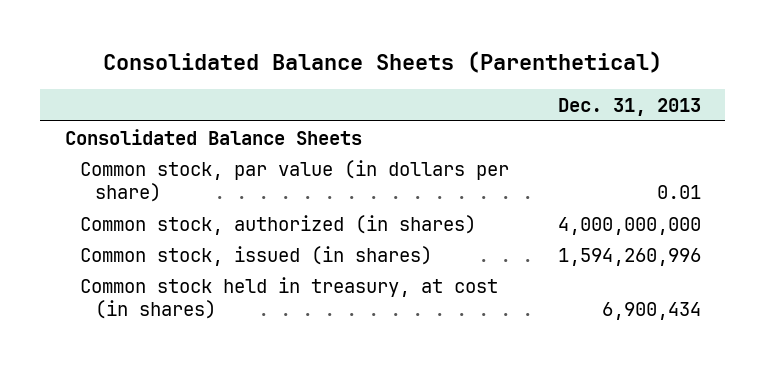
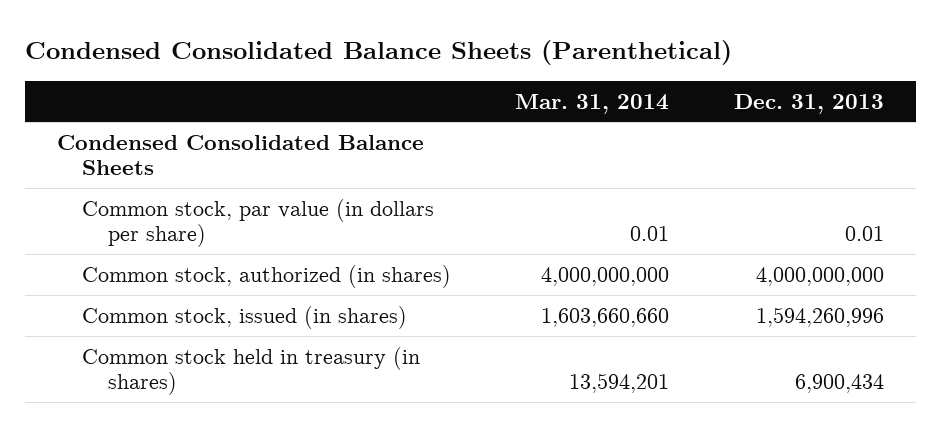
- Consolidated Balance Sheets (Parenthetical)
+ Condensed Consolidated Balance Sheets (Parenthetical)
- | Dec. 31, 2013
+ | Mar. 31, 2014 | Dec. 31, 2013
- Consolidated Balance Sheets
+ Condensed Consolidated Balance Sheets
- Common stock held in treasury, at cost (in shares) | 6,900,434
+ Common stock held in treasury (in shares) | 13,594,201 | 6,900,434

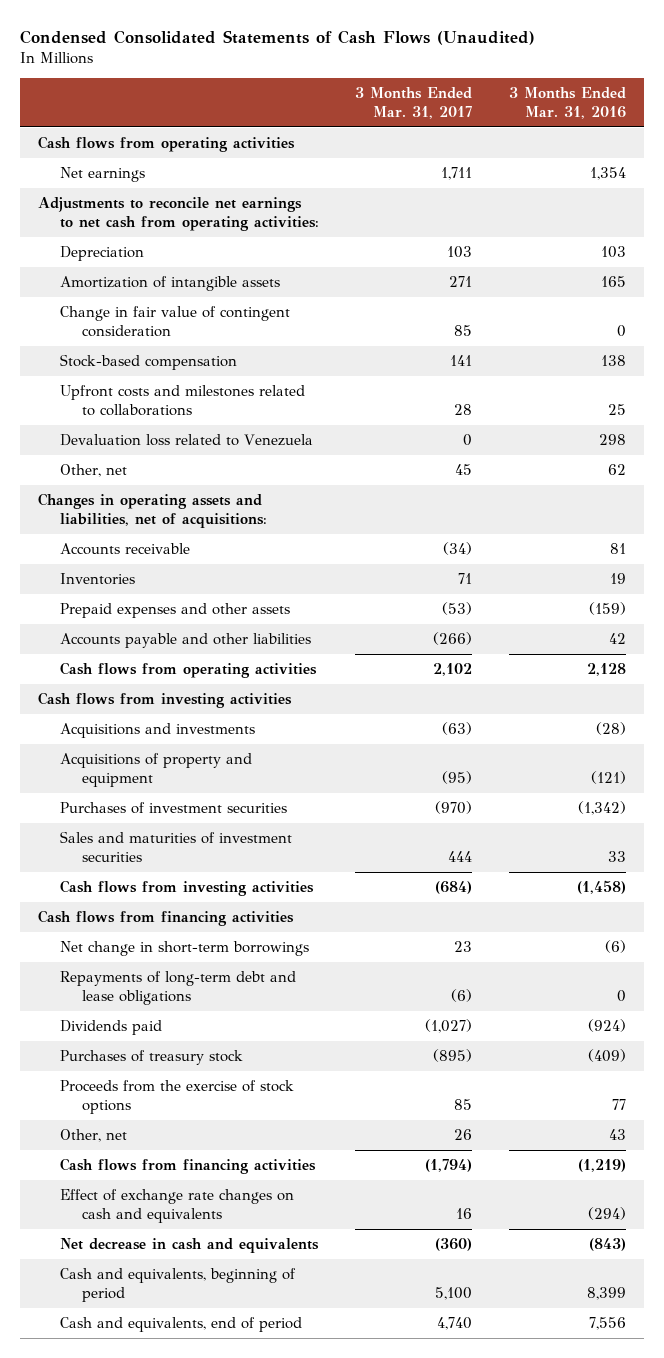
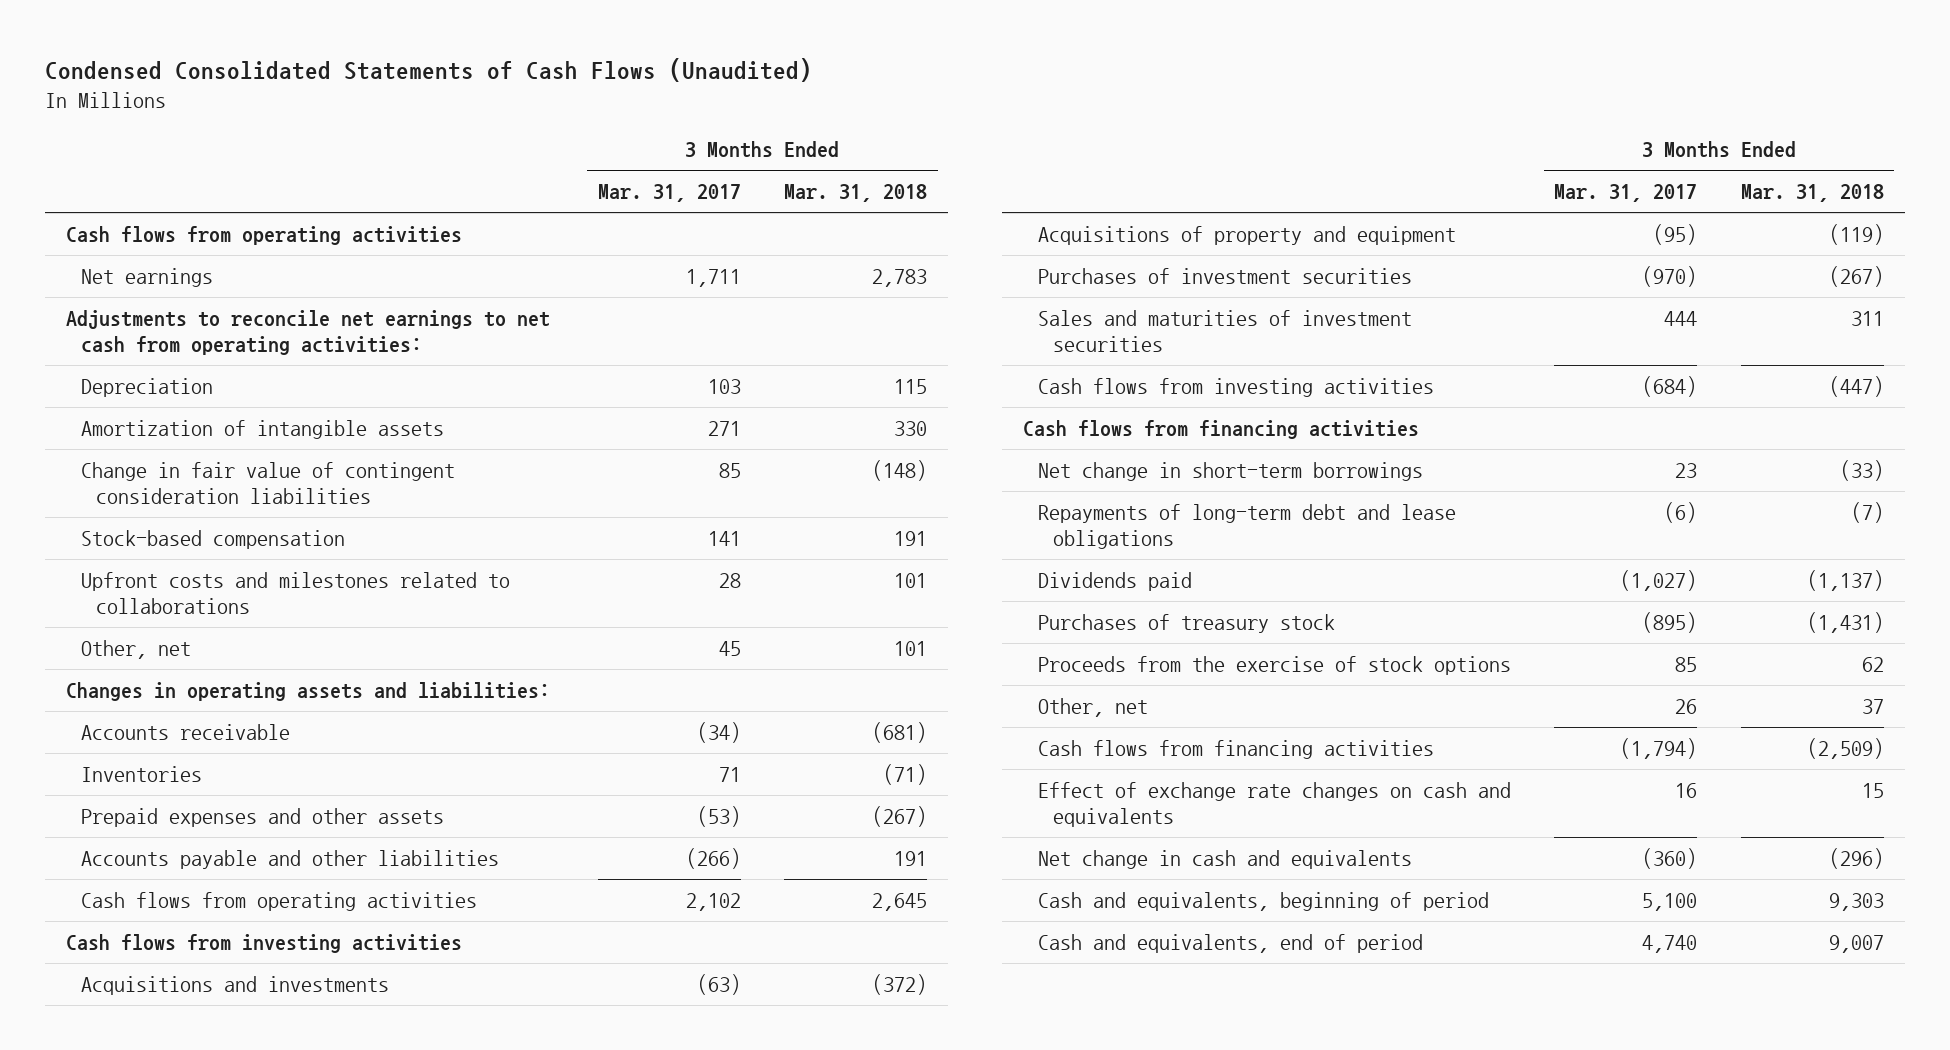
- | 3 Months Ended Mar. 31, 2017 | 3 Months Ended Mar. 31, 2016
+ | 3 Months Ended Mar. 31, 2017 | 3 Months Ended Mar. 31, 2018
- Change in fair value of contingent consideration | 85 | 0
+ Change in fair value of contingent consideration liabilities | 85 | (148)
- Devaluation loss related to Venezuela | 0 | 298
- Changes in operating assets and liabilities, net of acquisitions:
+ Changes in operating assets and liabilities:
- Net decrease in cash and equivalents | (360) | (843)
+ Net change in cash and equivalents | (360) | (296)

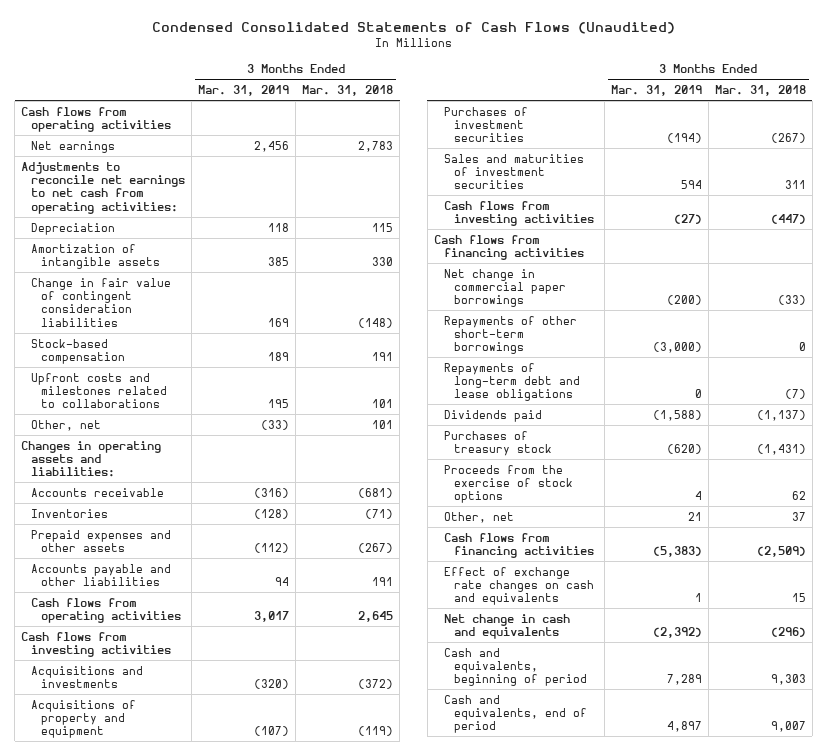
- | 3 Months Ended Mar. 31, 2017 | 3 Months Ended Mar. 31, 2018
+ | 3 Months Ended Mar. 31, 2019 | 3 Months Ended Mar. 31, 2018
- Net change in short-term borrowings | 23 | (33)
+ Net change in commercial paper borrowings | (200) | (33)
+ Repayments of other short-term borrowings | (3,000) | 0

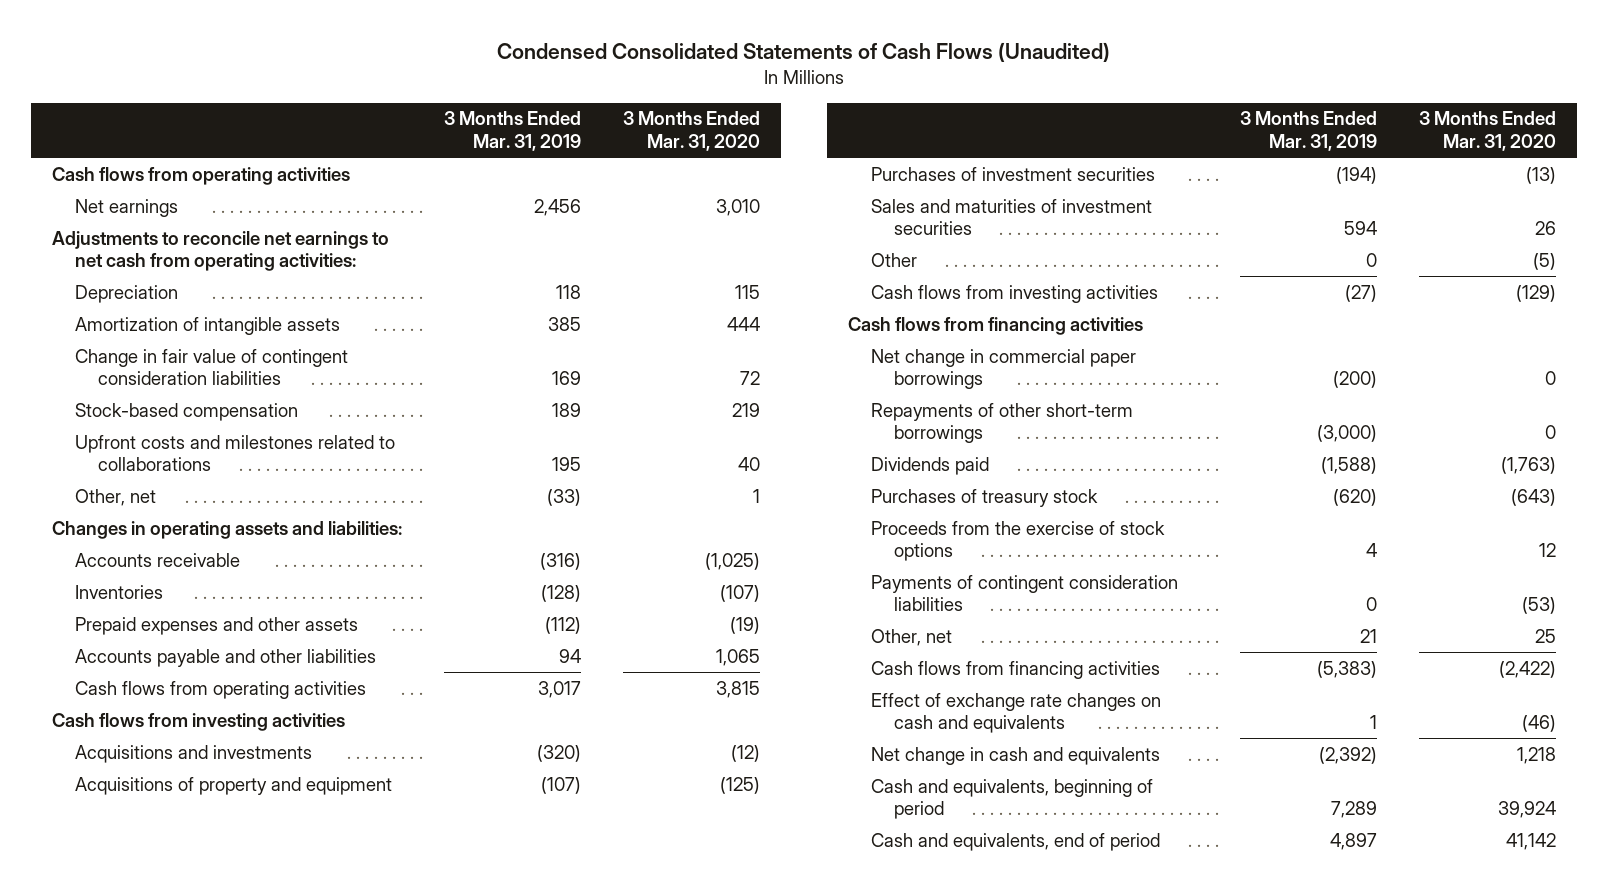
- | 3 Months Ended Mar. 31, 2019 | 3 Months Ended Mar. 31, 2018
+ | 3 Months Ended Mar. 31, 2019 | 3 Months Ended Mar. 31, 2020
+ Other | 0 | (5)
- Repayments of long-term debt and lease obligations | 0 | (7)
+ Payments of contingent consideration liabilities | 0 | (53)

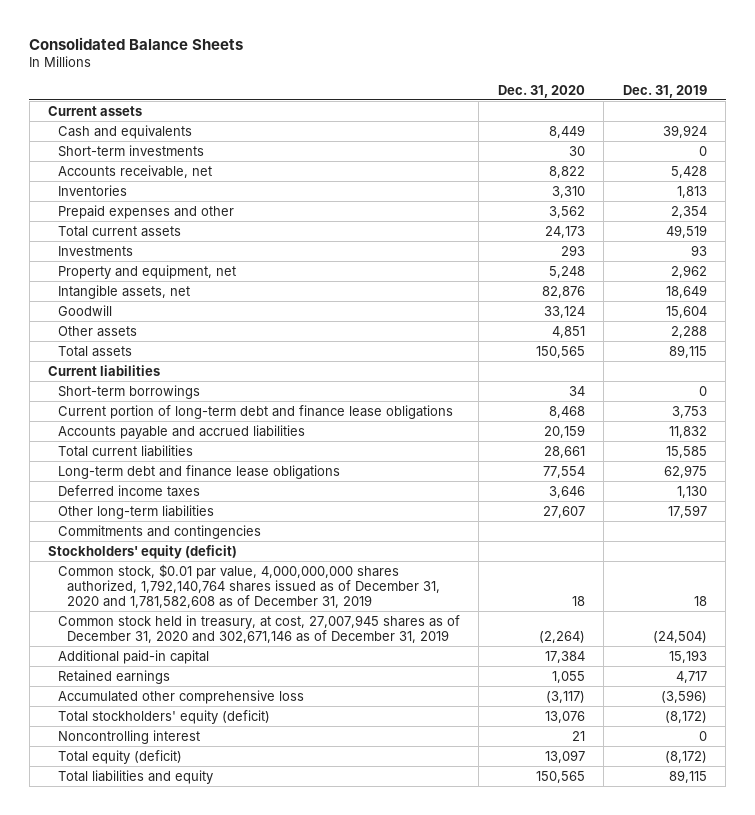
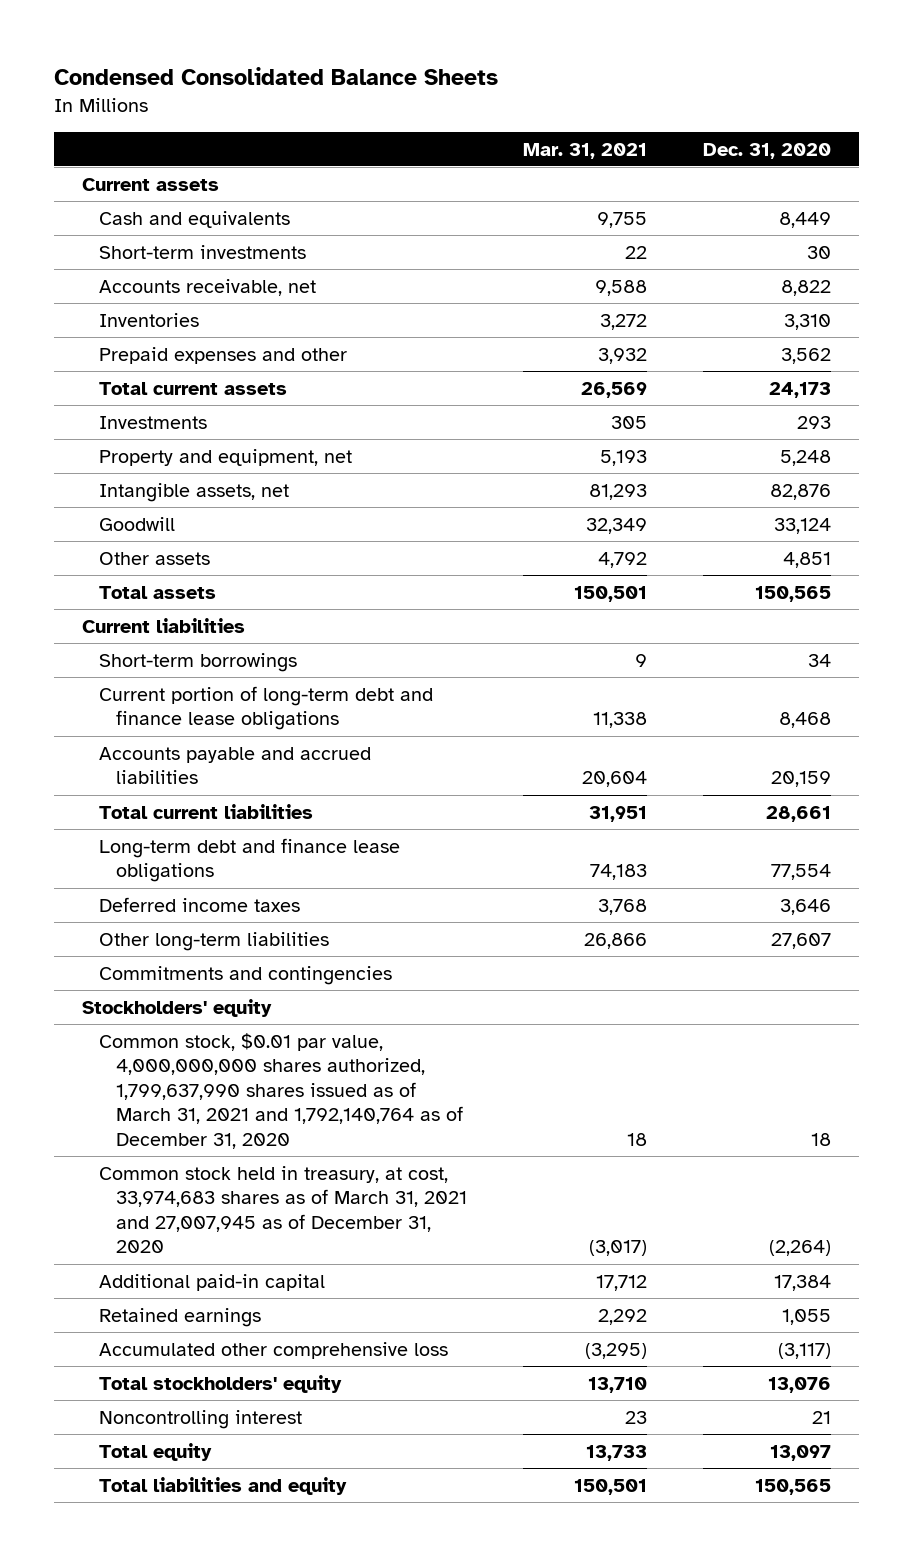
- Consolidated Balance Sheets
+ Condensed Consolidated Balance Sheets
- | Dec. 31, 2020 | Dec. 31, 2019
+ | Mar. 31, 2021 | Dec. 31, 2020
- Stockholders' equity (deficit)
- Common stock, $0.01 par value, 4,000,000,000 shares authorized, 1,792,140,764 shares issued as of December 31, 2020 and 1,781,582,608 as of December 31, 2019 | 18 | 18
- Common stock held in treasury, at cost, 27,007,945 shares as of December 31, 2020 and 302,671,146 as of December 31, 2019 | (2,264) | (24,504)
+ Stockholders' equity
+ Common stock, $0.01 par value, 4,000,000,000 shares authorized, 1,799,637,990 shares issued as of March 31, 2021 and 1,792,140,764 as of December 31, 2020 | 18 | 18
+ Common stock held in treasury, at cost, 33,974,683 shares as of March 31, 2021 and 27,007,945 as of December 31, 2020 | (3,017) | (2,264)
- Total stockholders' equity (deficit) | 13,076 | (8,172)
+ Total stockholders' equity | 13,710 | 13,076
- Total equity (deficit) | 13,097 | (8,172)
+ Total equity | 13,733 | 13,097

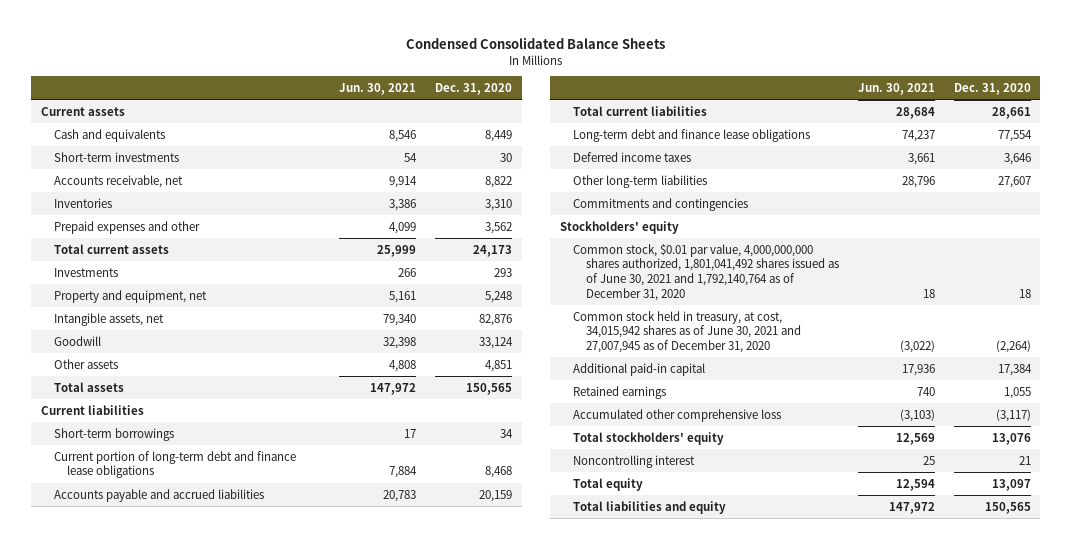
- | Mar. 31, 2021 | Dec. 31, 2020
+ | Jun. 30, 2021 | Dec. 31, 2020
- Common stock, $0.01 par value, 4,000,000,000 shares authorized, 1,799,637,990 shares issued as of March 31, 2021 and 1,792,140,764 as of December 31, 2020 | 18 | 18
- Common stock held in treasury, at cost, 33,974,683 shares as of March 31, 2021 and 27,007,945 as of December 31, 2020 | (3,017) | (2,264)
+ Common stock, $0.01 par value, 4,000,000,000 shares authorized, 1,801,041,492 shares issued as of June 30, 2021 and 1,792,140,764 as of December 31, 2020 | 18 | 18
+ Common stock held in treasury, at cost, 34,015,942 shares as of June 30, 2021 and 27,007,945 as of December 31, 2020 | (3,022) | (2,264)

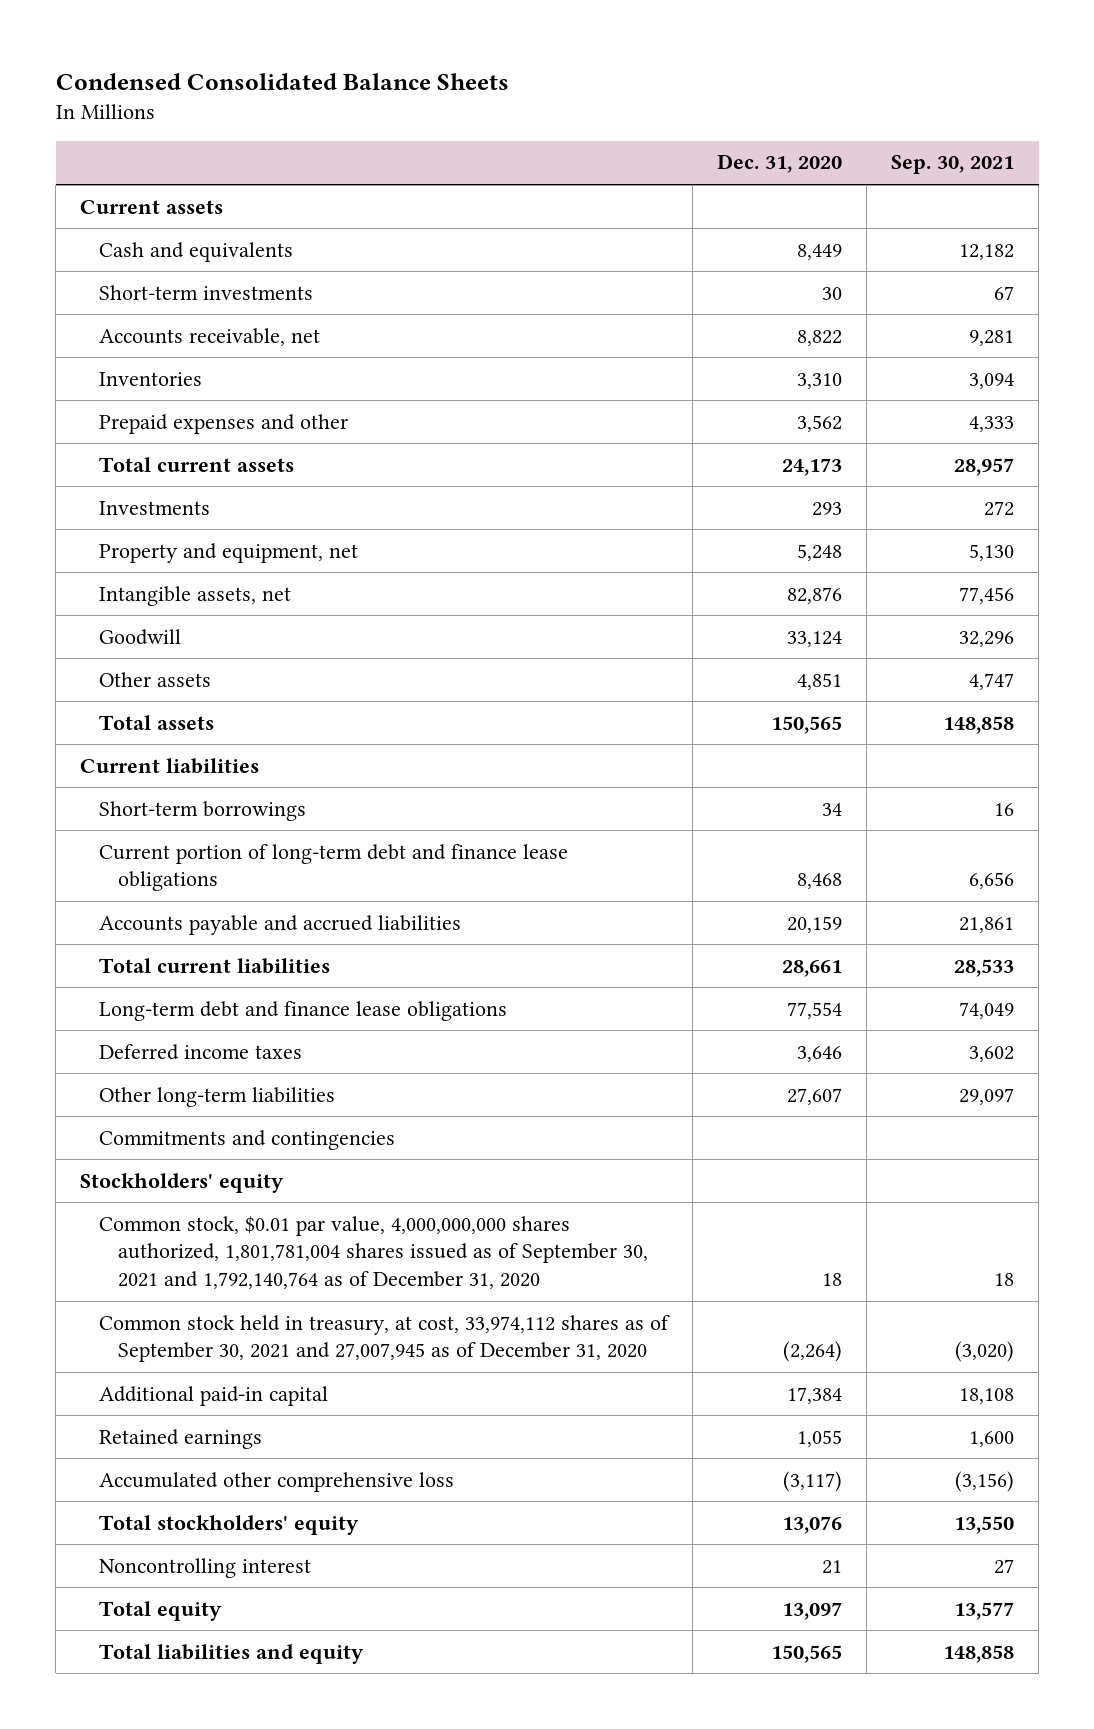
- | Jun. 30, 2021 | Dec. 31, 2020
+ | Dec. 31, 2020 | Sep. 30, 2021
- Common stock, $0.01 par value, 4,000,000,000 shares authorized, 1,801,041,492 shares issued as of June 30, 2021 and 1,792,140,764 as of December 31, 2020 | 18 | 18
- Common stock held in treasury, at cost, 34,015,942 shares as of June 30, 2021 and 27,007,945 as of December 31, 2020 | (3,022) | (2,264)
+ Common stock, $0.01 par value, 4,000,000,000 shares authorized, 1,801,781,004 shares issued as of September 30, 2021 and 1,792,140,764 as of December 31, 2020 | 18 | 18
+ Common stock held in treasury, at cost, 33,974,112 shares as of September 30, 2021 and 27,007,945 as of December 31, 2020 | (2,264) | (3,020)

